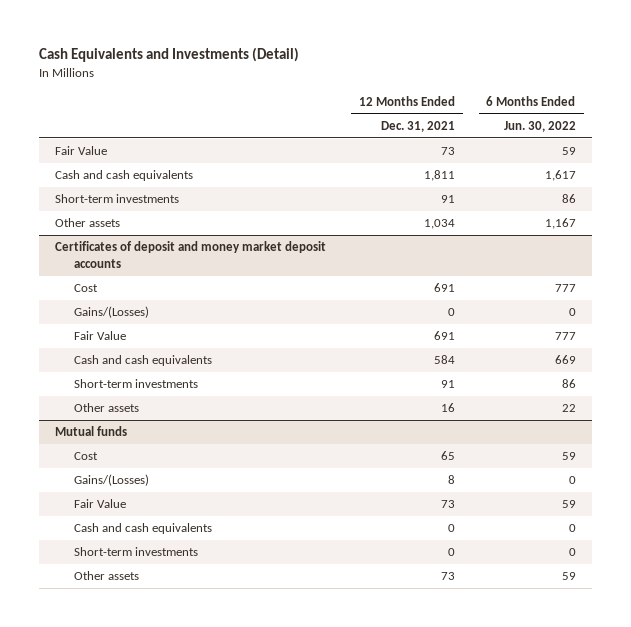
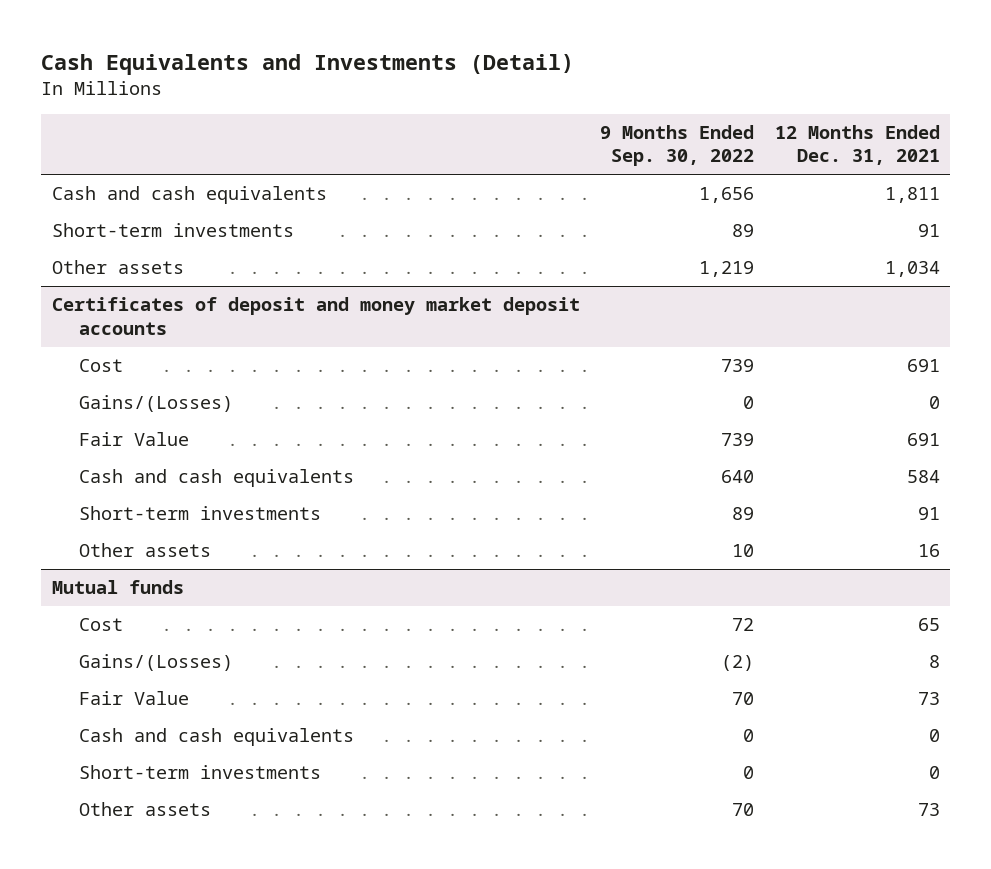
- | 12 Months Ended Dec. 31, 2021 | 6 Months Ended Jun. 30, 2022
+ | 9 Months Ended Sep. 30, 2022 | 12 Months Ended Dec. 31, 2021
- Fair Value | 73 | 59

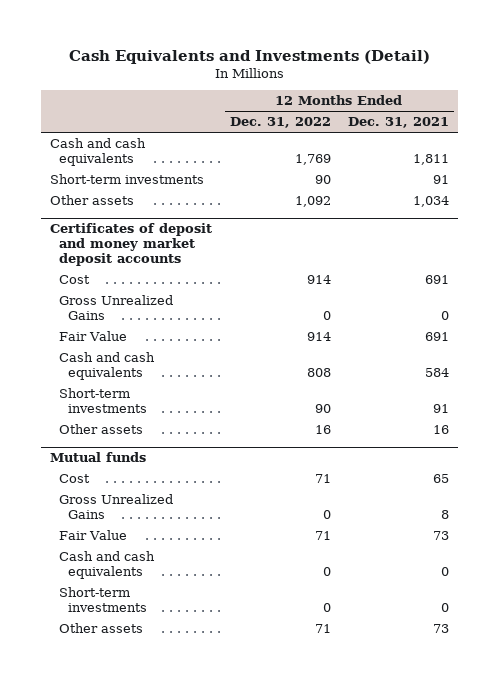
- | 9 Months Ended Sep. 30, 2022 | 12 Months Ended Dec. 31, 2021
+ | 12 Months Ended Dec. 31, 2022 | 12 Months Ended Dec. 31, 2021
@ Certificates of deposit and money market deposit accounts
- Gains/(Losses) | 0 | 0
+ Gross Unrealized Gains | 0 | 0
@ Mutual funds
- Gains/(Losses) | (2) | 8
+ Gross Unrealized Gains | 0 | 8

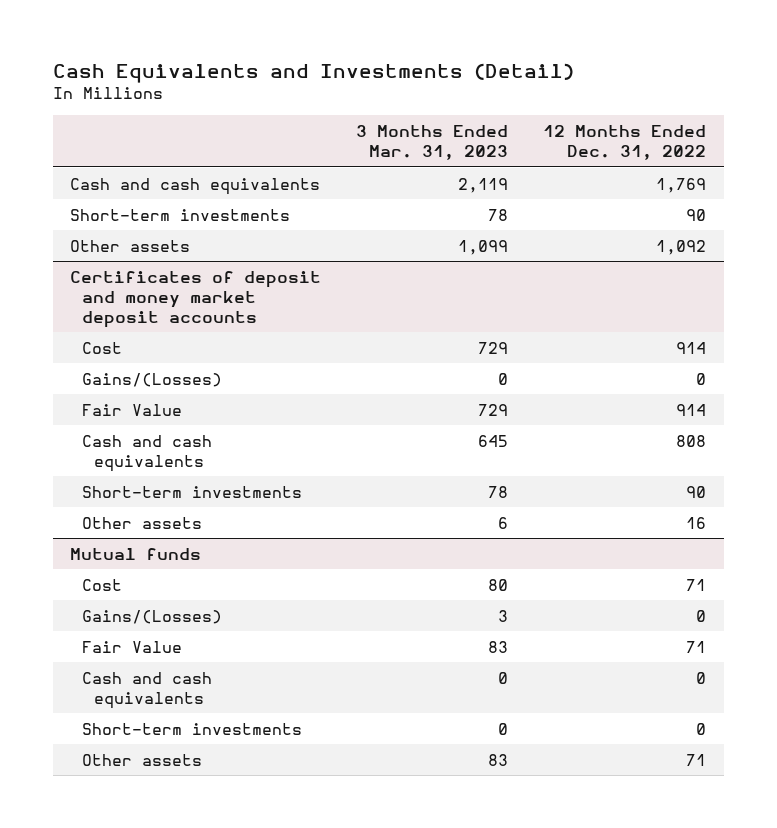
- | 12 Months Ended Dec. 31, 2022 | 12 Months Ended Dec. 31, 2021
+ | 3 Months Ended Mar. 31, 2023 | 12 Months Ended Dec. 31, 2022
@ Certificates of deposit and money market deposit accounts
- Gross Unrealized Gains | 0 | 0
+ Gains/(Losses) | 0 | 0
@ Mutual funds
- Gross Unrealized Gains | 0 | 8
+ Gains/(Losses) | 3 | 0

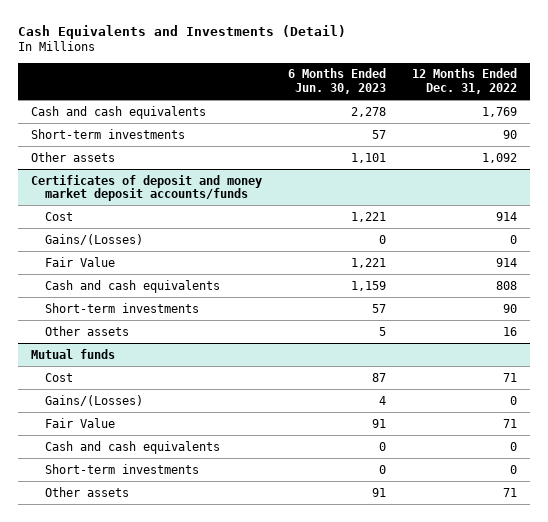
- | 3 Months Ended Mar. 31, 2023 | 12 Months Ended Dec. 31, 2022
+ | 6 Months Ended Jun. 30, 2023 | 12 Months Ended Dec. 31, 2022
- Certificates of deposit and money market deposit accounts
+ Certificates of deposit and money market deposit accounts/funds

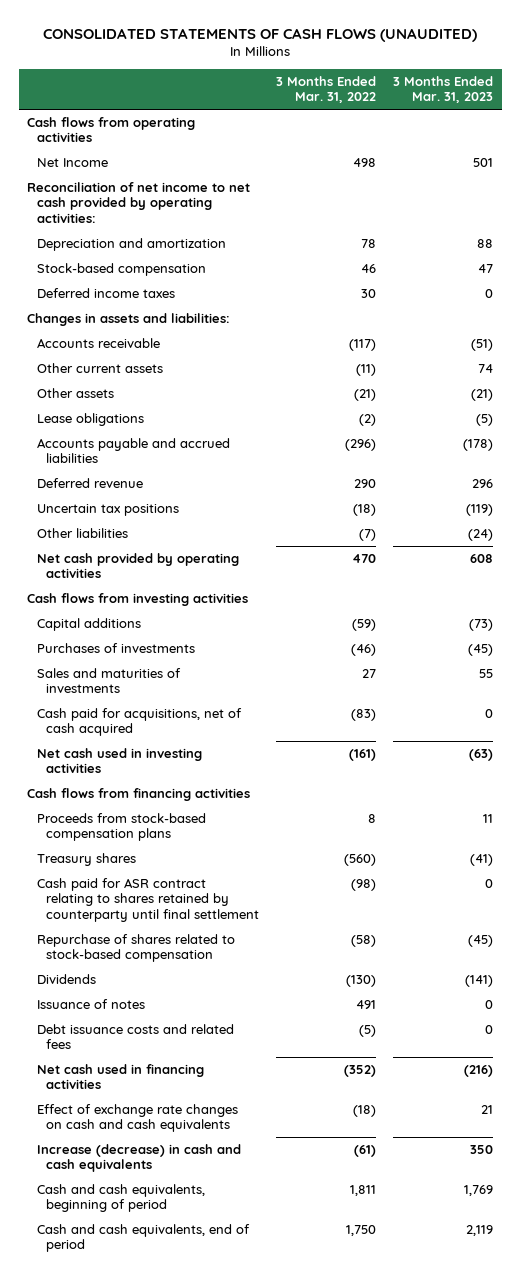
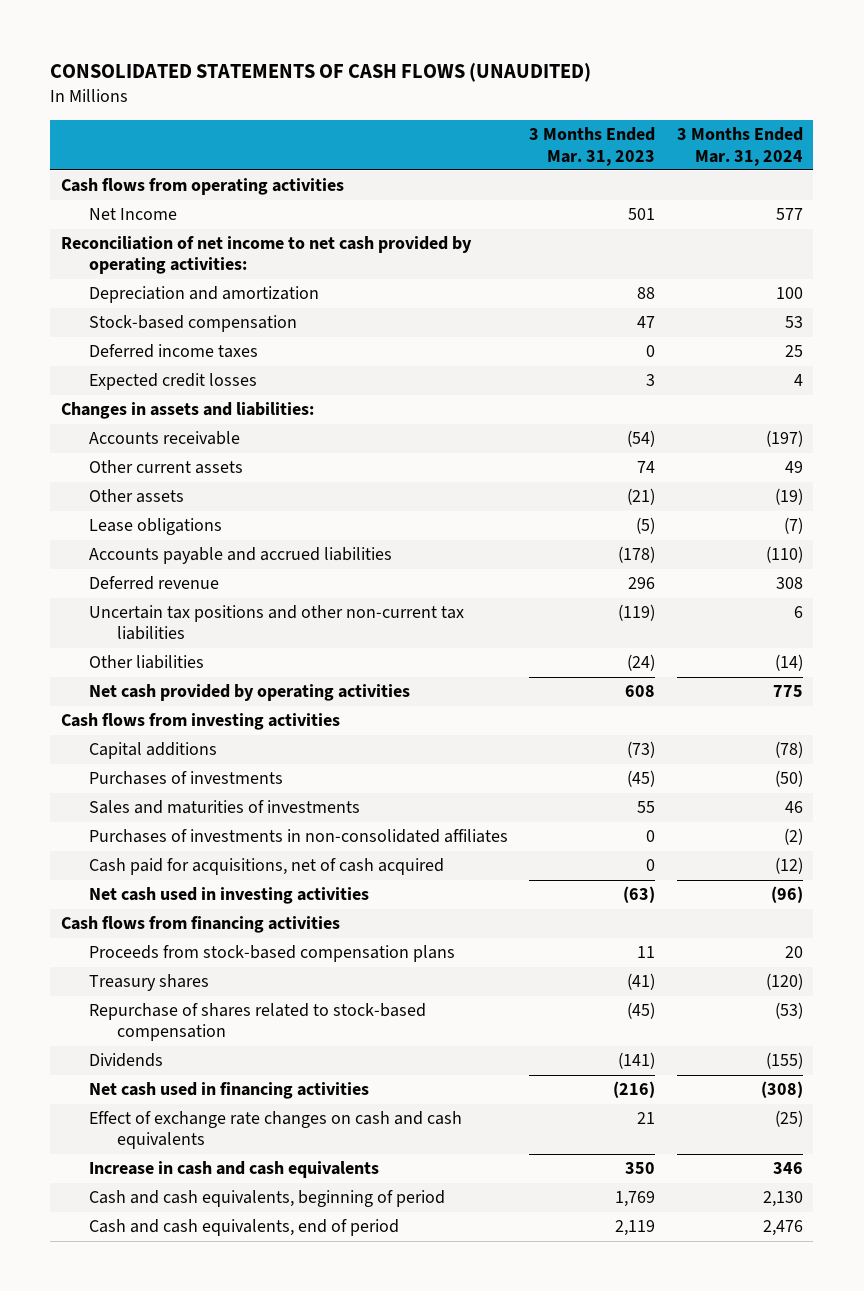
- | 3 Months Ended Mar. 31, 2022 | 3 Months Ended Mar. 31, 2023
+ | 3 Months Ended Mar. 31, 2023 | 3 Months Ended Mar. 31, 2024
+ Expected credit losses | 3 | 4
- Accounts receivable | (117) | (51)
+ Accounts receivable | (54) | (197)
- Uncertain tax positions | (18) | (119)
+ Uncertain tax positions and other non-current tax liabilities | (119) | 6
+ Purchases of investments in non-consolidated affiliates | 0 | (2)
- Cash paid for ASR contract relating to shares retained by counterparty until final settlement | (98) | 0
- Issuance of notes | 491 | 0
- Debt issuance costs and related fees | (5) | 0
- Increase (decrease) in cash and cash equivalents | (61) | 350
+ Increase in cash and cash equivalents | 350 | 346

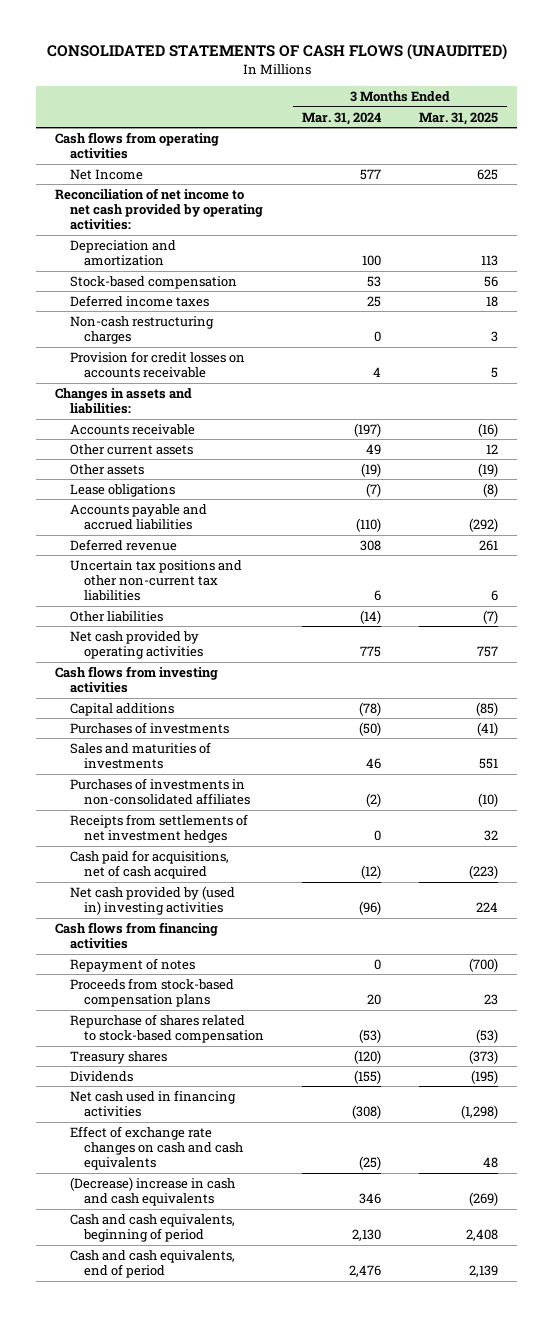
- | 3 Months Ended Mar. 31, 2023 | 3 Months Ended Mar. 31, 2024
+ | 3 Months Ended Mar. 31, 2024 | 3 Months Ended Mar. 31, 2025
- Expected credit losses | 3 | 4
+ Non-cash restructuring charges | 0 | 3
+ Provision for credit losses on accounts receivable | 4 | 5
+ Receipts from settlements of net investment hedges | 0 | 32
- Net cash used in investing activities | (63) | (96)
+ Net cash provided by (used in) investing activities | (96) | 224
+ Repayment of notes | 0 | (700)
moved down: Treasury shares | (120) | (373)
- Increase in cash and cash equivalents | 350 | 346
+ (Decrease) increase in cash and cash equivalents | 346 | (269)

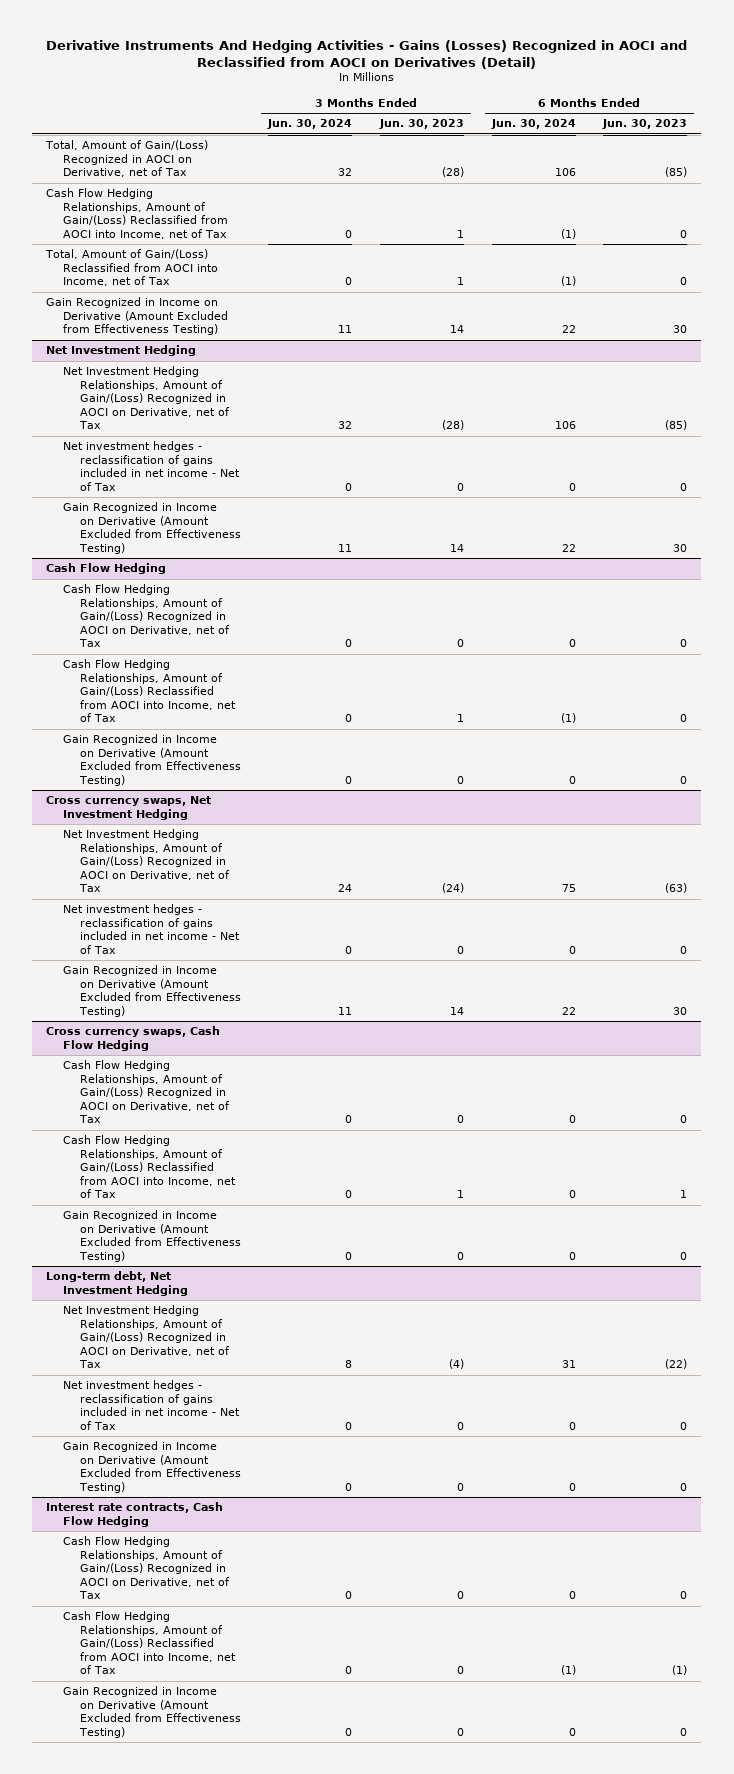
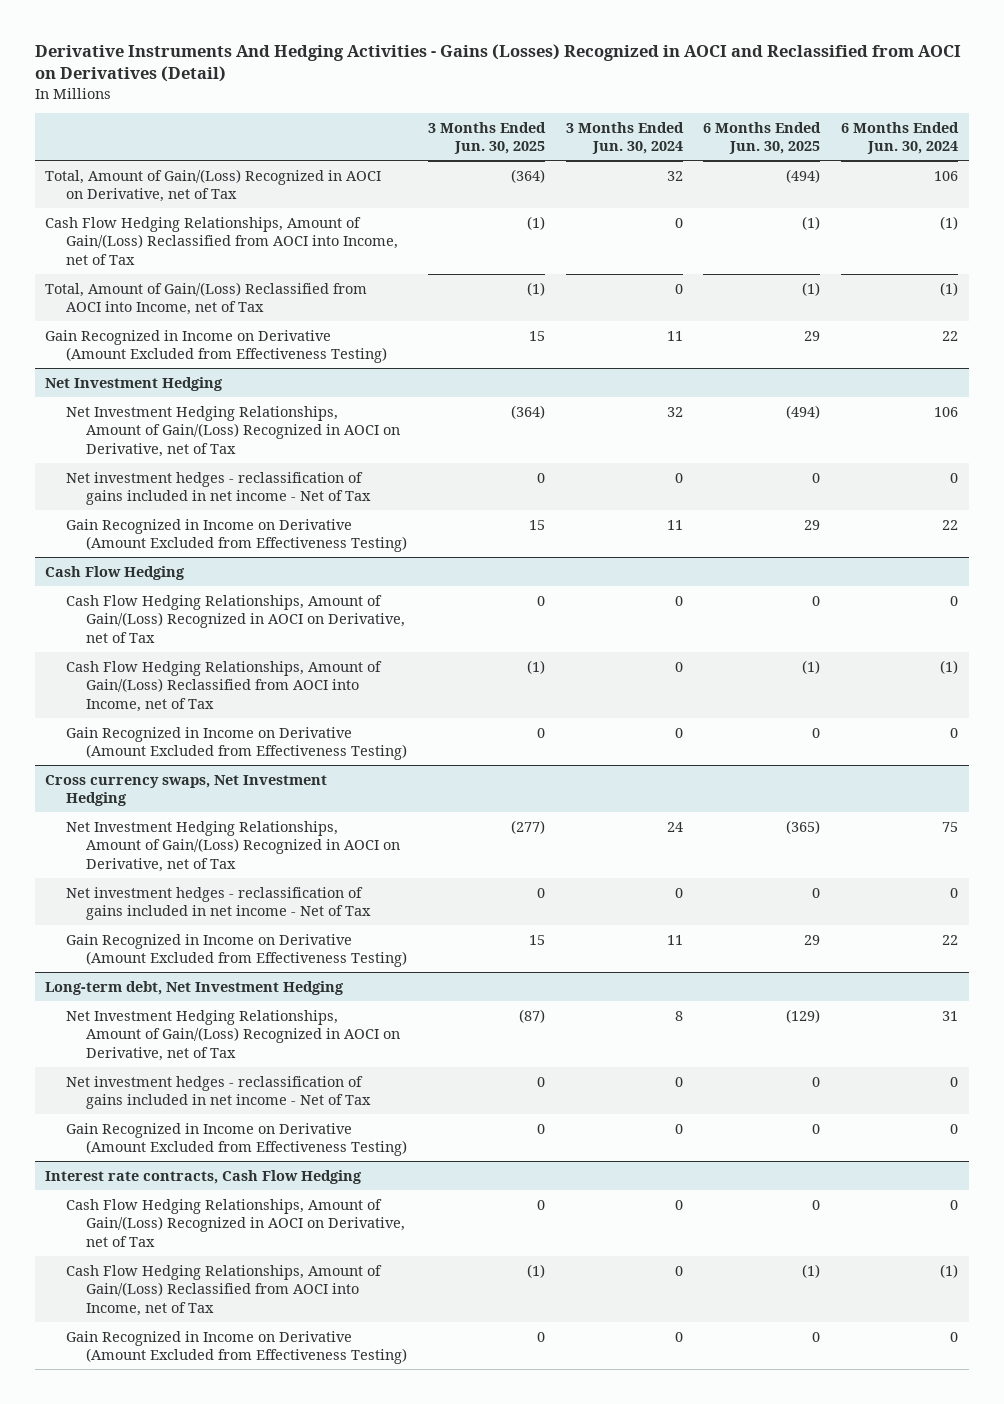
- | 3 Months Ended Jun. 30, 2024 | 3 Months Ended Jun. 30, 2023 | 6 Months Ended Jun. 30, 2024 | 6 Months Ended Jun. 30, 2023
+ | 3 Months Ended Jun. 30, 2025 | 3 Months Ended Jun. 30, 2024 | 6 Months Ended Jun. 30, 2025 | 6 Months Ended Jun. 30, 2024
- Cross currency swaps, Cash Flow Hedging
- Cash Flow Hedging Relationships, Amount of Gain/(Loss) Recognized in AOCI on Derivative, net of Tax | 0 | 0 | 0 | 0
- Cash Flow Hedging Relationships, Amount of Gain/(Loss) Reclassified from AOCI into Income, net of Tax | 0 | 1 | 0 | 1
- Gain Recognized in Income on Derivative (Amount Excluded from Effectiveness Testing) | 0 | 0 | 0 | 0

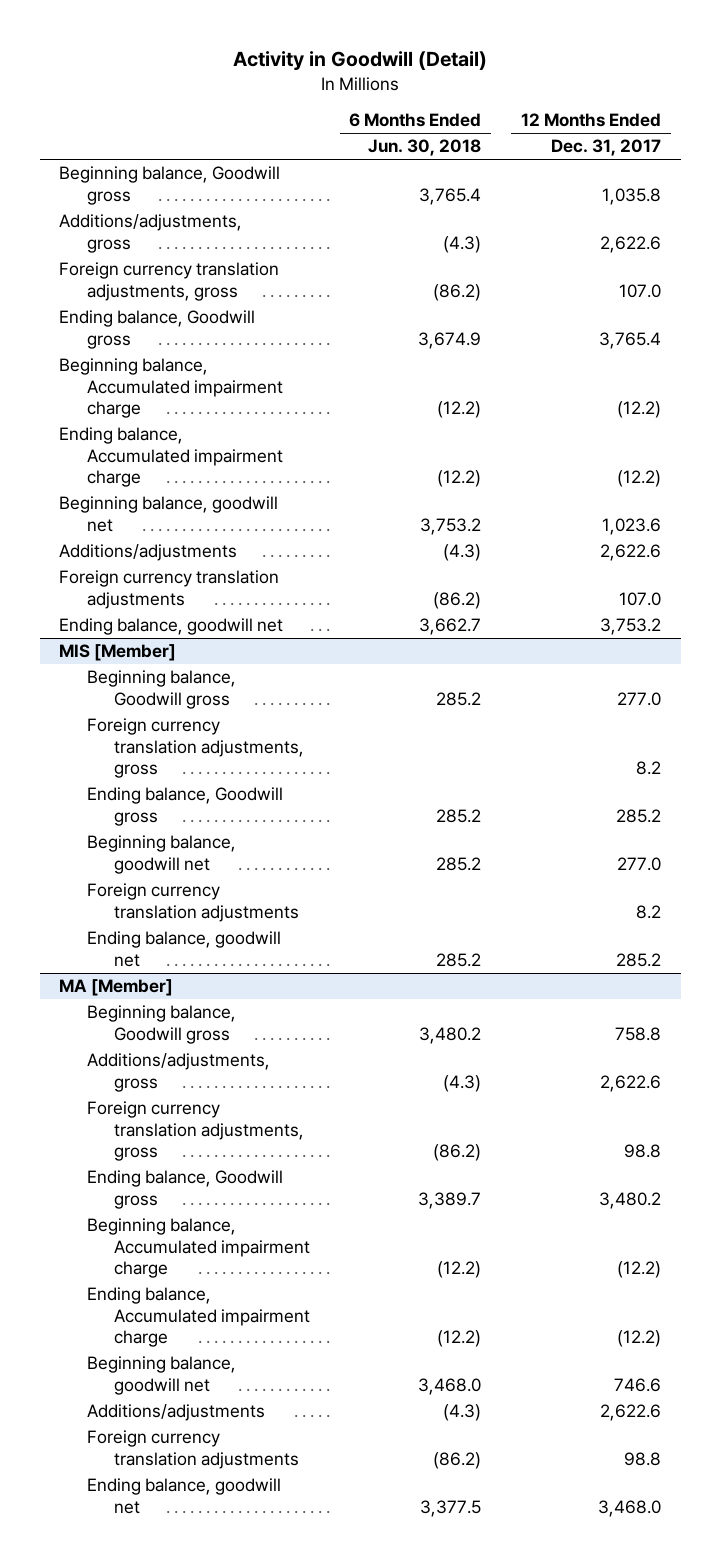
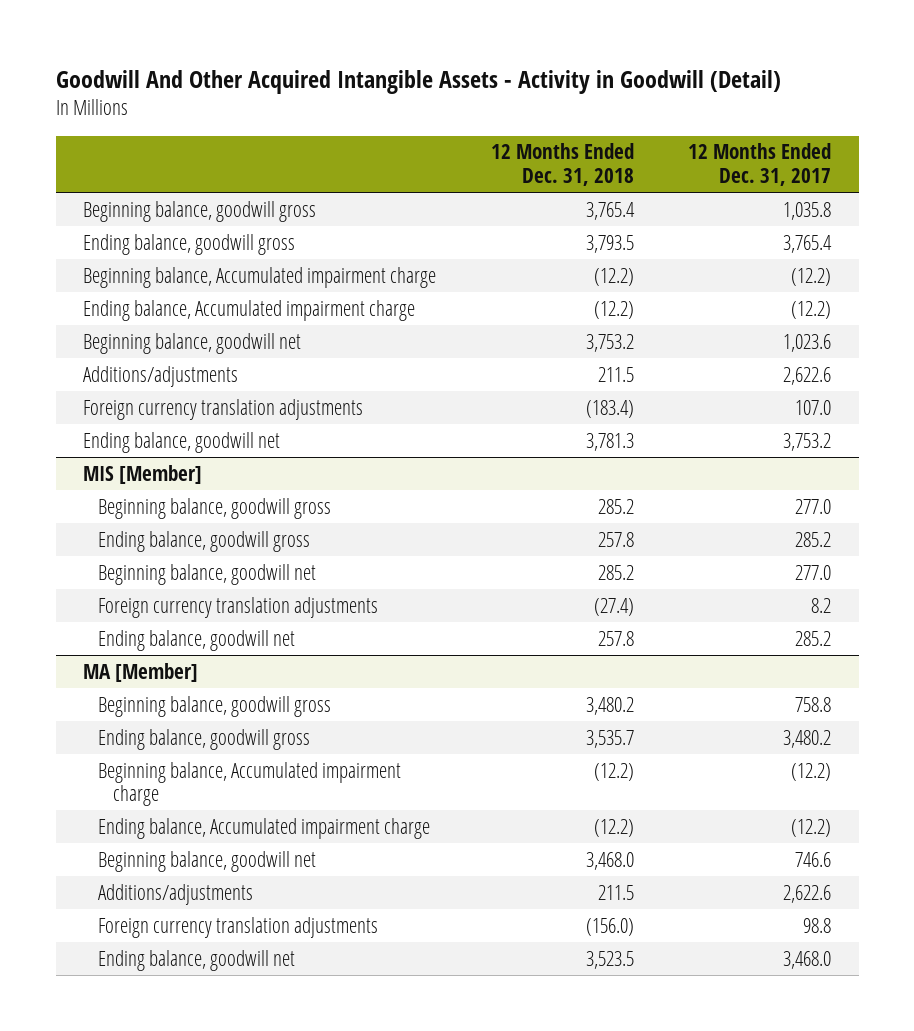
- Activity in Goodwill (Detail)
+ Goodwill And Other Acquired Intangible Assets - Activity in Goodwill (Detail)
- | 6 Months Ended Jun. 30, 2018 | 12 Months Ended Dec. 31, 2017
+ | 12 Months Ended Dec. 31, 2018 | 12 Months Ended Dec. 31, 2017
- Beginning balance, Goodwill gross | 3,765.4 | 1,035.8
- Additions/adjustments, gross | (4.3) | 2,622.6
- Foreign currency translation adjustments, gross | (86.2) | 107.0
- Ending balance, Goodwill gross | 3,674.9 | 3,765.4
+ Beginning balance, goodwill gross | 3,765.4 | 1,035.8
+ Ending balance, goodwill gross | 3,793.5 | 3,765.4
@ MIS [Member]
- Beginning balance, Goodwill gross | 285.2 | 277.0
- Foreign currency translation adjustments, gross | | 8.2
- Ending balance, Goodwill gross | 285.2 | 285.2
+ Beginning balance, goodwill gross | 285.2 | 277.0
+ Ending balance, goodwill gross | 257.8 | 285.2
@ MA [Member]
- Beginning balance, Goodwill gross | 3,480.2 | 758.8
- Additions/adjustments, gross | (4.3) | 2,622.6
- Foreign currency translation adjustments, gross | (86.2) | 98.8
- Ending balance, Goodwill gross | 3,389.7 | 3,480.2
+ Beginning balance, goodwill gross | 3,480.2 | 758.8
+ Ending balance, goodwill gross | 3,535.7 | 3,480.2

